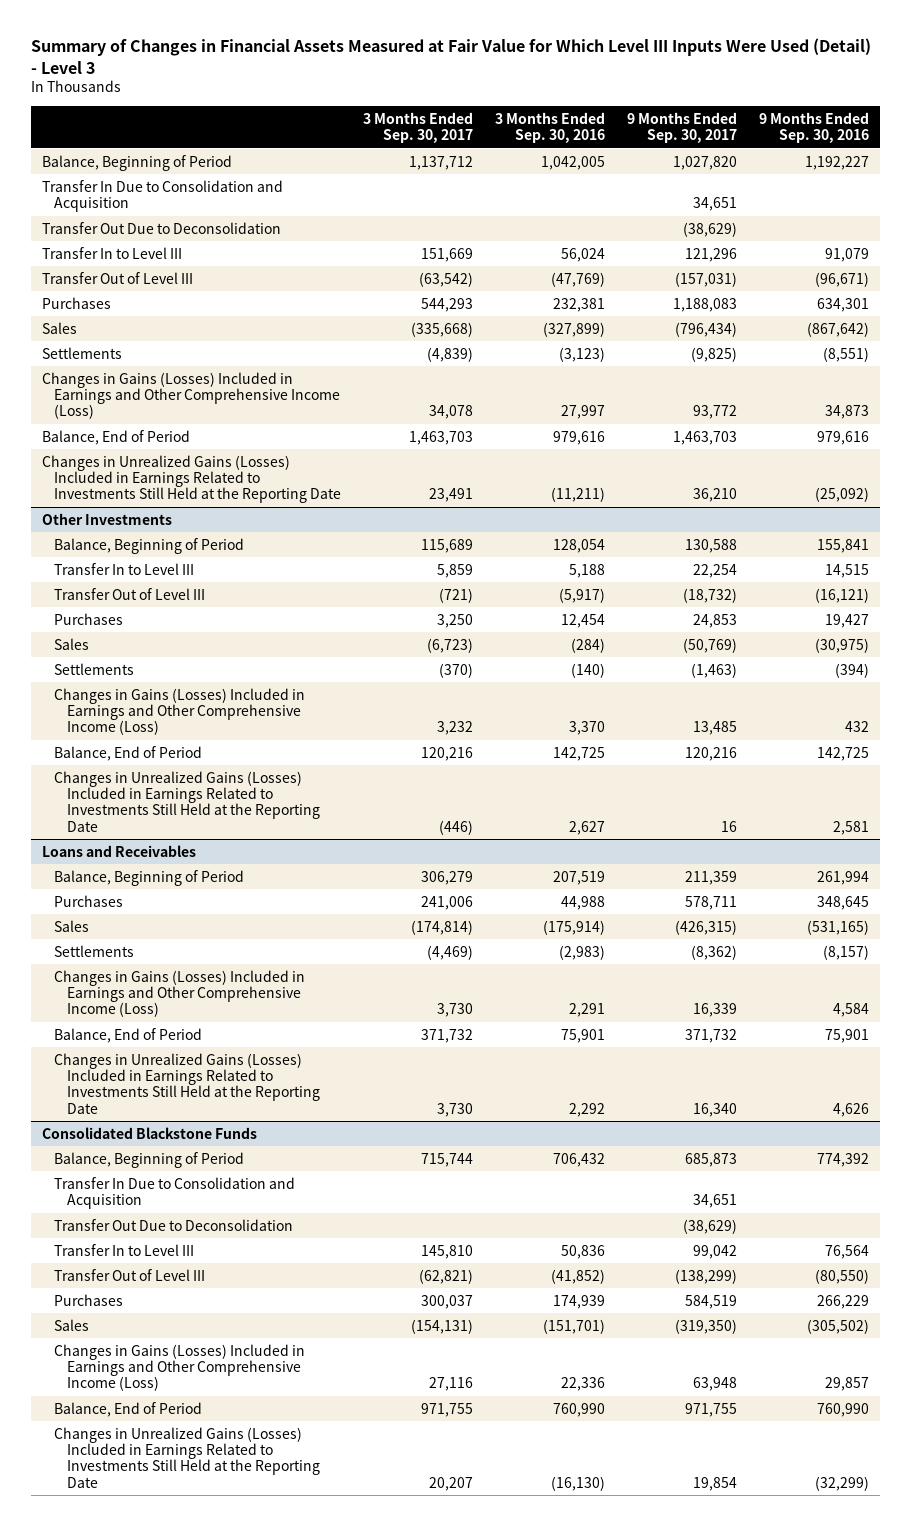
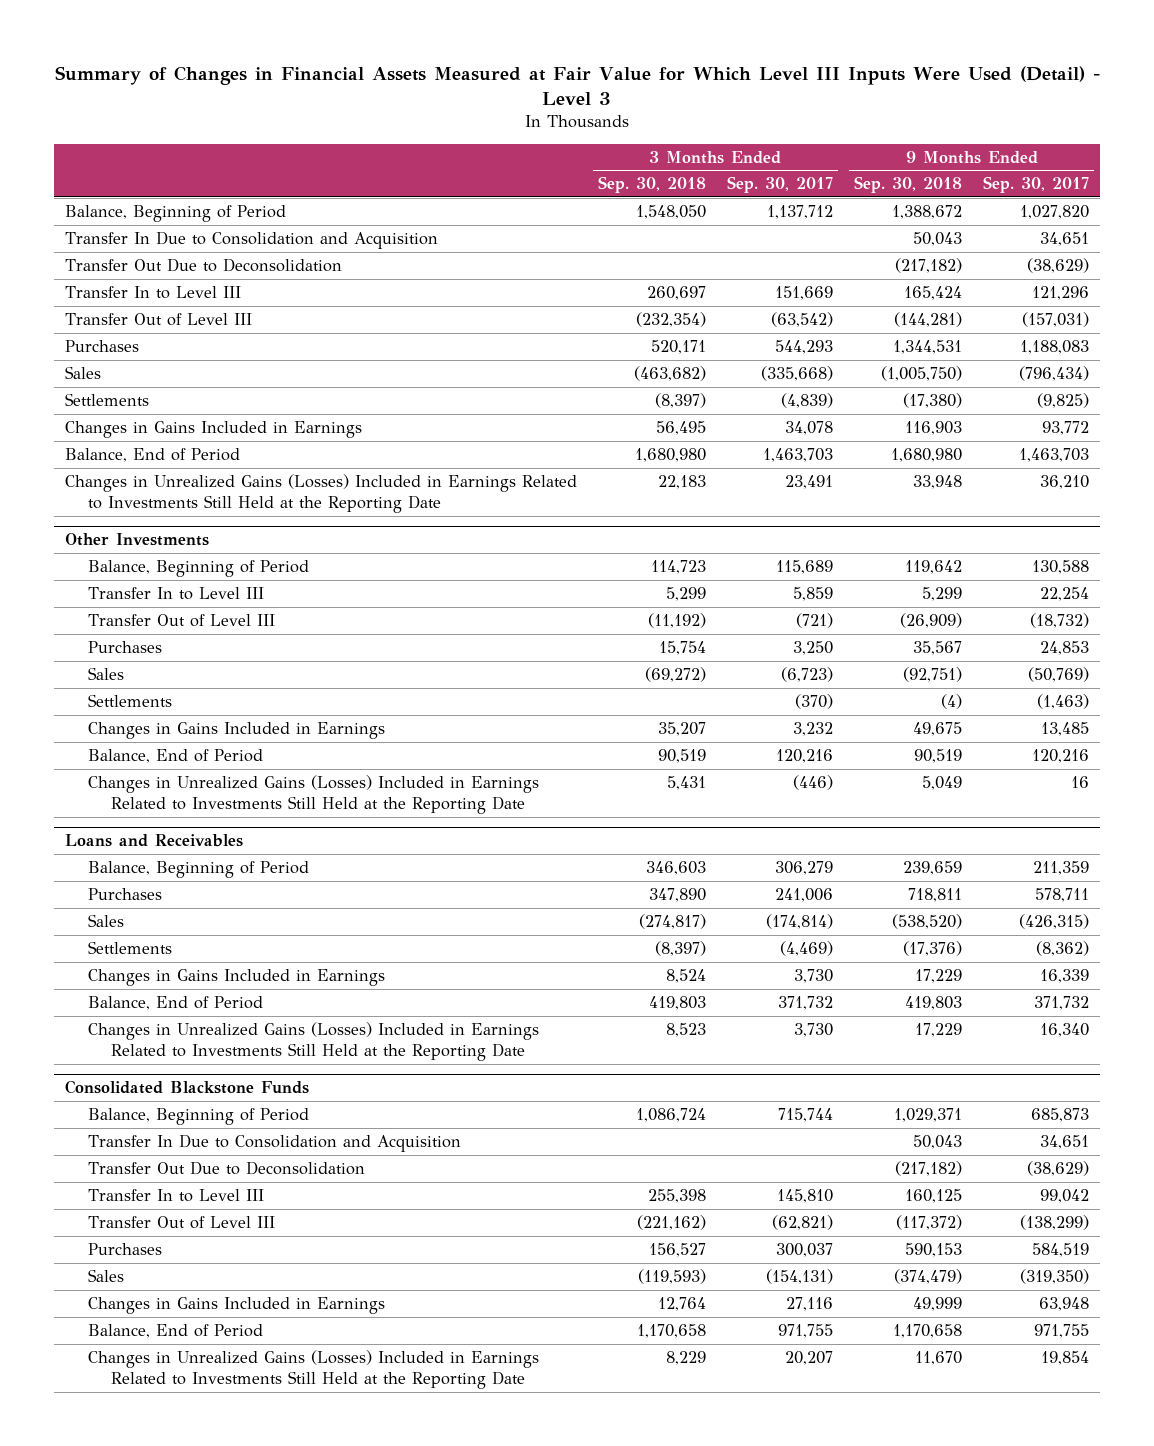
- | 3 Months Ended Sep. 30, 2017 | 3 Months Ended Sep. 30, 2016 | 9 Months Ended Sep. 30, 2017 | 9 Months Ended Sep. 30, 2016
+ | 3 Months Ended Sep. 30, 2018 | 3 Months Ended Sep. 30, 2017 | 9 Months Ended Sep. 30, 2018 | 9 Months Ended Sep. 30, 2017
- Changes in Gains (Losses) Included in Earnings and Other Comprehensive Income (Loss) | 34,078 | 27,997 | 93,772 | 34,873
+ Changes in Gains Included in Earnings | 56,495 | 34,078 | 116,903 | 93,772
@ Other Investments
- Changes in Gains (Losses) Included in Earnings and Other Comprehensive Income (Loss) | 3,232 | 3,370 | 13,485 | 432
+ Changes in Gains Included in Earnings | 35,207 | 3,232 | 49,675 | 13,485
@ Loans and Receivables
- Changes in Gains (Losses) Included in Earnings and Other Comprehensive Income (Loss) | 3,730 | 2,291 | 16,339 | 4,584
+ Changes in Gains Included in Earnings | 8,524 | 3,730 | 17,229 | 16,339
@ Consolidated Blackstone Funds
- Changes in Gains (Losses) Included in Earnings and Other Comprehensive Income (Loss) | 27,116 | 22,336 | 63,948 | 29,857
+ Changes in Gains Included in Earnings | 12,764 | 27,116 | 49,999 | 63,948

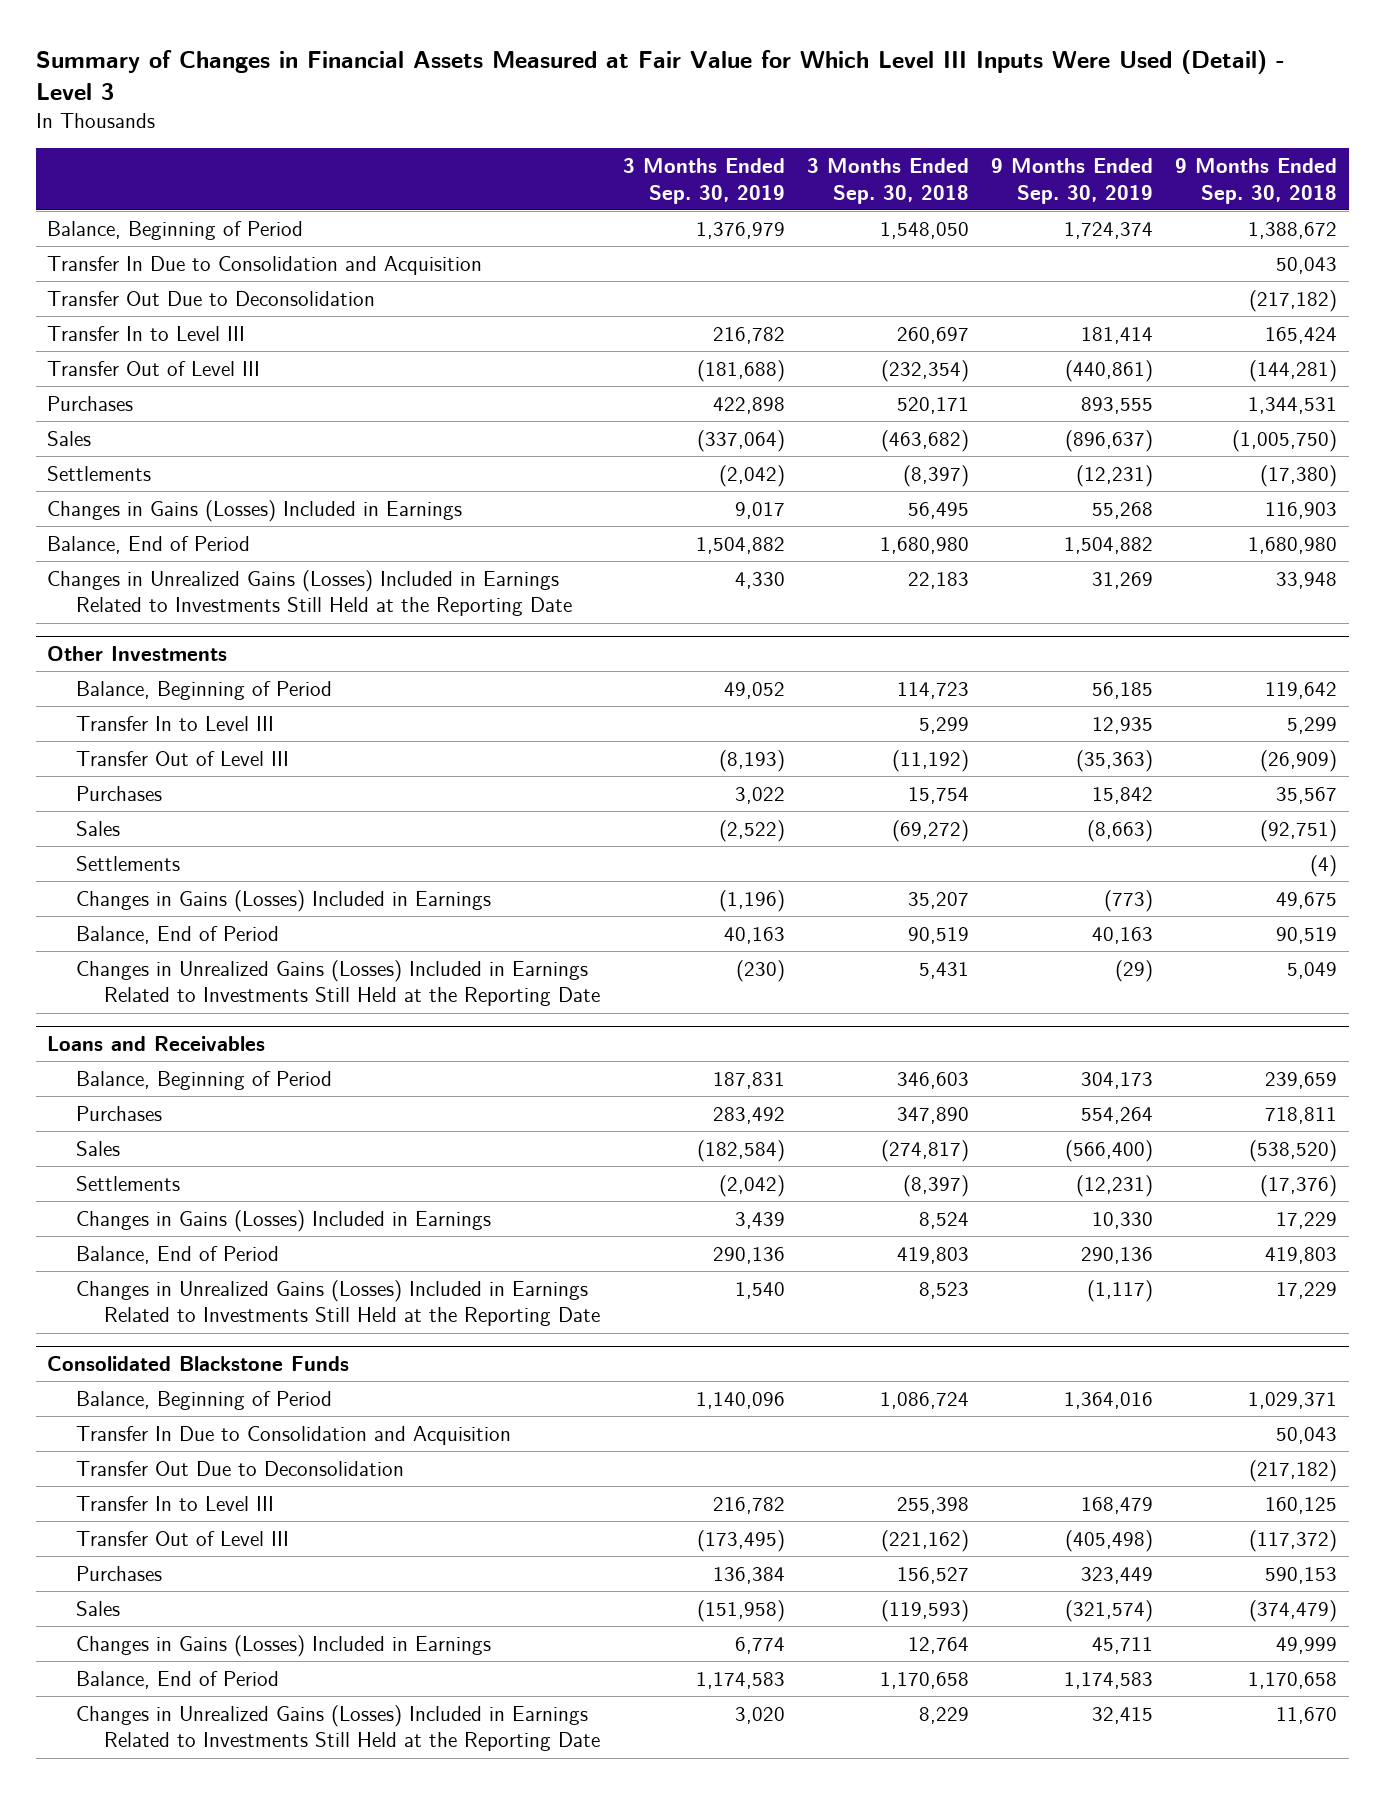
- | 3 Months Ended Sep. 30, 2018 | 3 Months Ended Sep. 30, 2017 | 9 Months Ended Sep. 30, 2018 | 9 Months Ended Sep. 30, 2017
+ | 3 Months Ended Sep. 30, 2019 | 3 Months Ended Sep. 30, 2018 | 9 Months Ended Sep. 30, 2019 | 9 Months Ended Sep. 30, 2018
- Changes in Gains Included in Earnings | 56,495 | 34,078 | 116,903 | 93,772
+ Changes in Gains (Losses) Included in Earnings | 9,017 | 56,495 | 55,268 | 116,903
@ Other Investments
- Changes in Gains Included in Earnings | 35,207 | 3,232 | 49,675 | 13,485
+ Changes in Gains (Losses) Included in Earnings | (1,196) | 35,207 | (773) | 49,675
@ Loans and Receivables
- Changes in Gains Included in Earnings | 8,524 | 3,730 | 17,229 | 16,339
+ Changes in Gains (Losses) Included in Earnings | 3,439 | 8,524 | 10,330 | 17,229
@ Consolidated Blackstone Funds
- Changes in Gains Included in Earnings | 12,764 | 27,116 | 49,999 | 63,948
+ Changes in Gains (Losses) Included in Earnings | 6,774 | 12,764 | 45,711 | 49,999

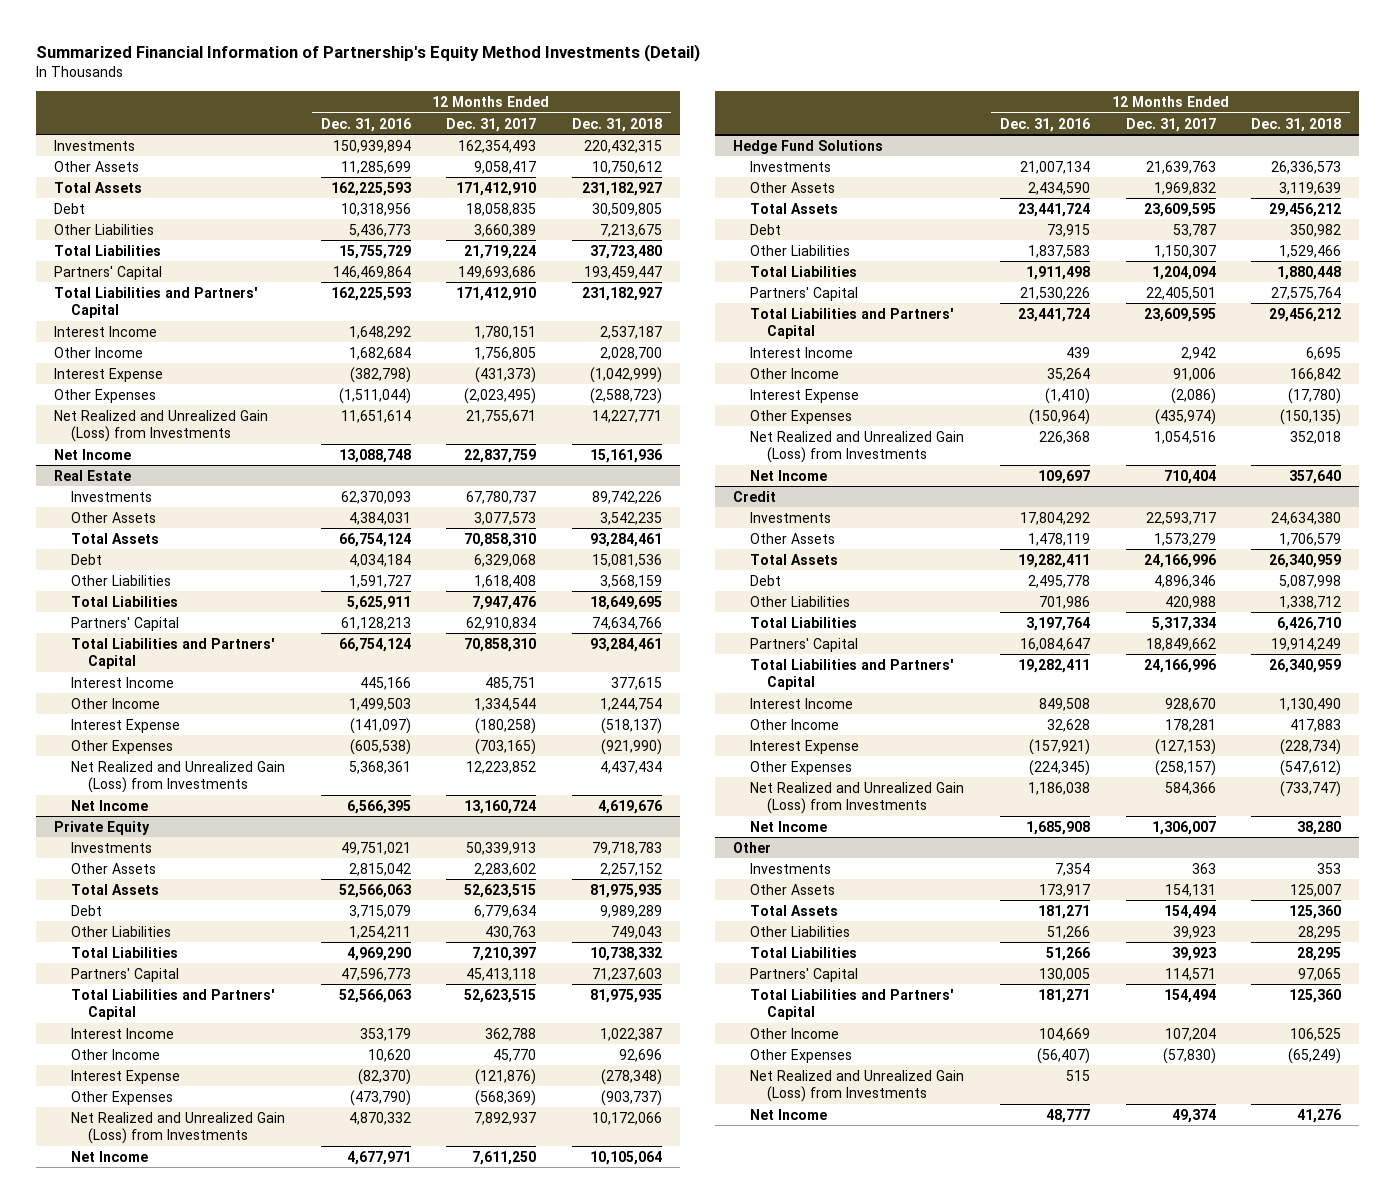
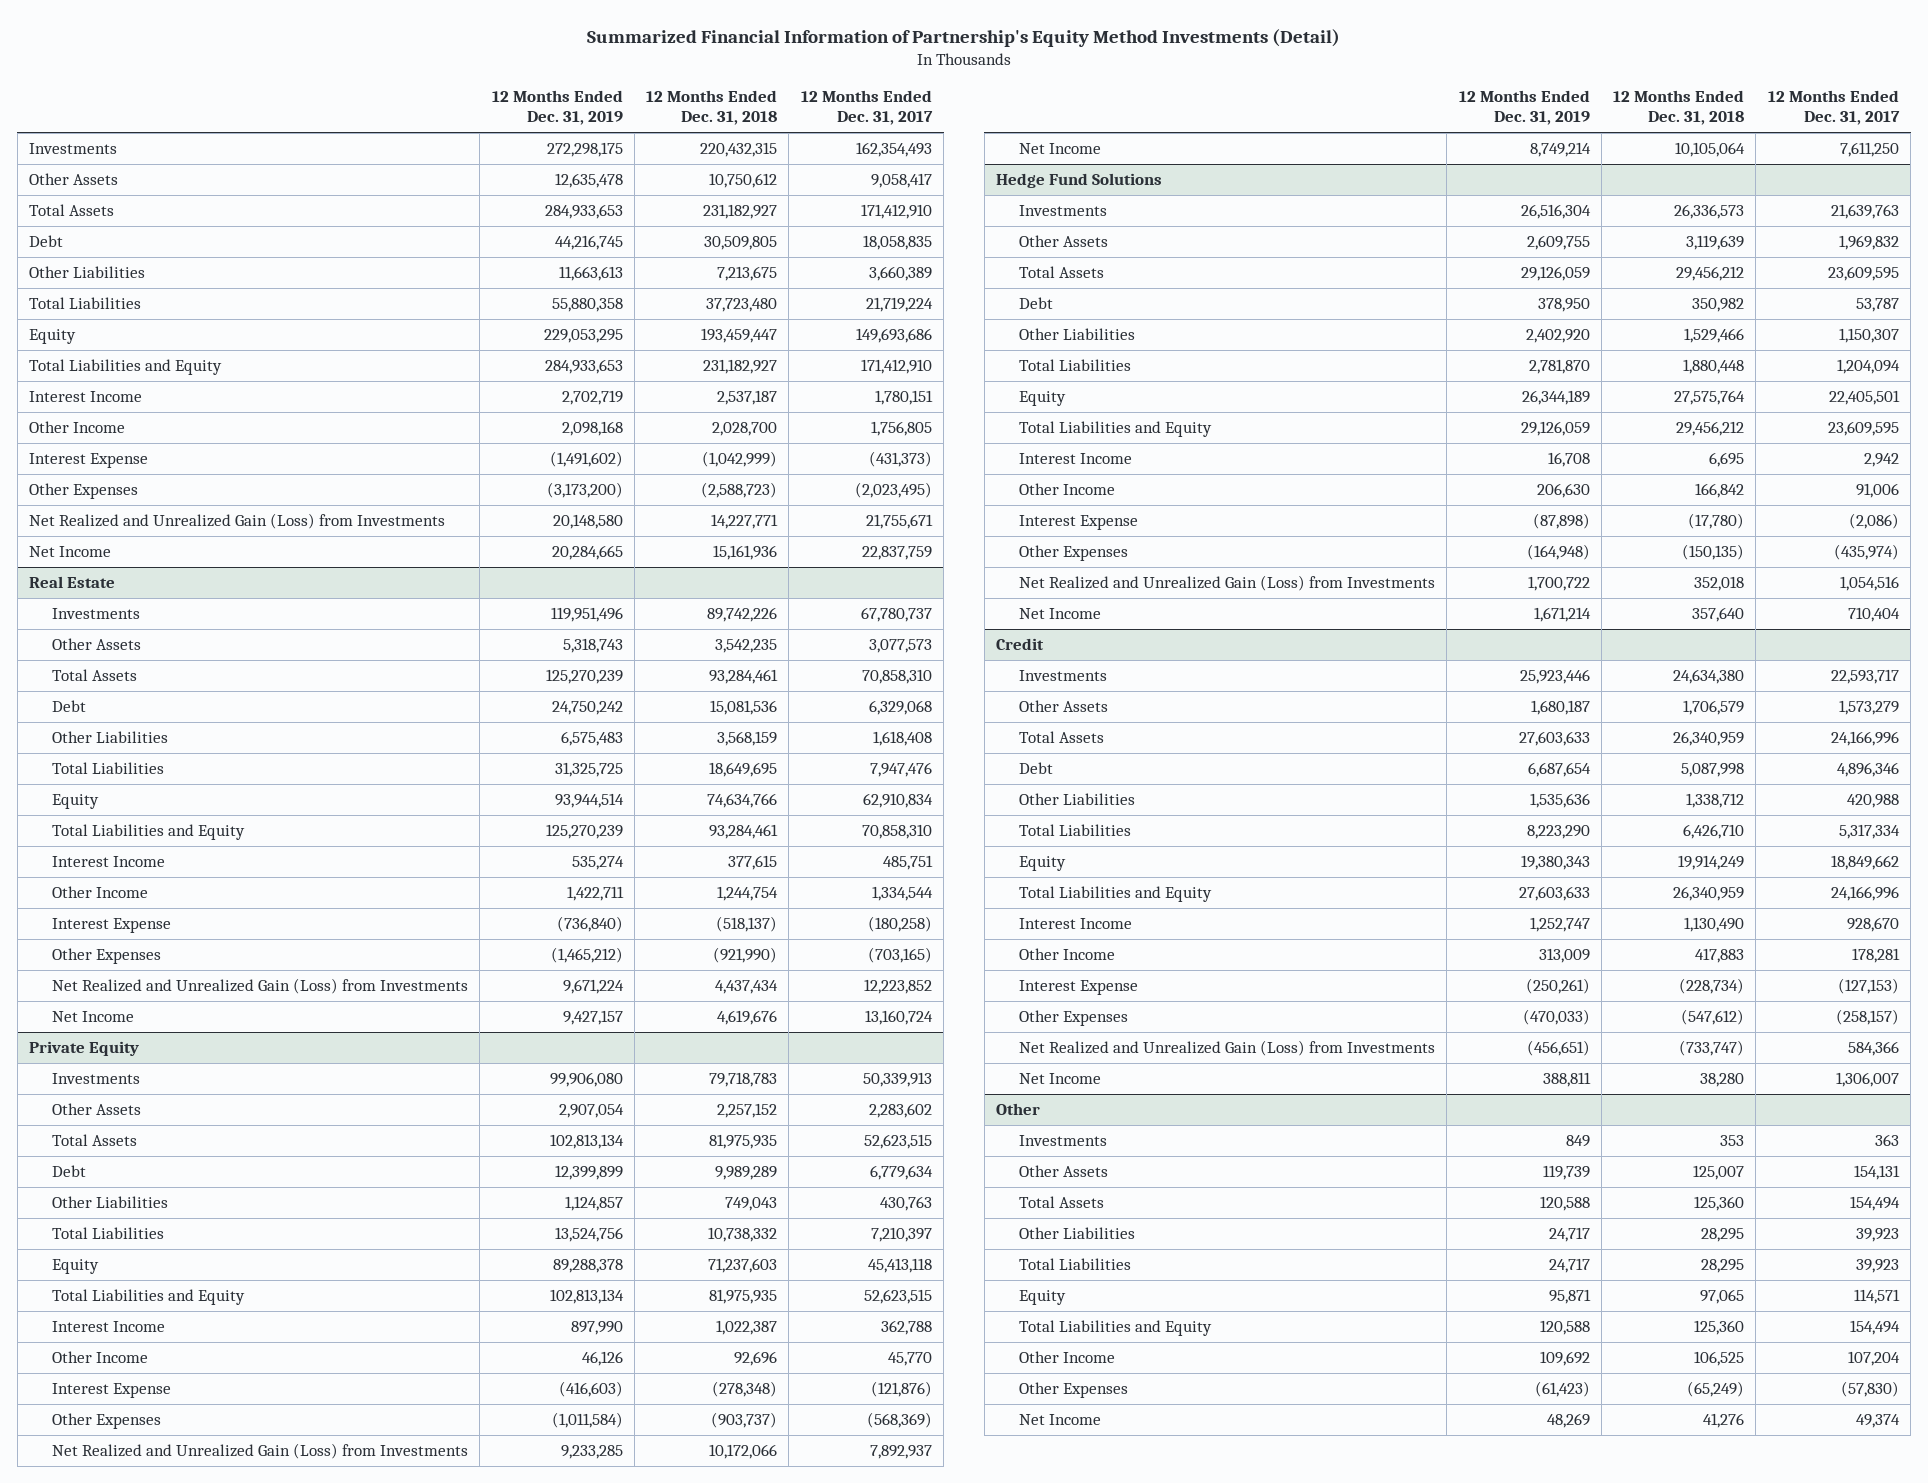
- | 12 Months Ended Dec. 31, 2016 | 12 Months Ended Dec. 31, 2017 | 12 Months Ended Dec. 31, 2018
+ | 12 Months Ended Dec. 31, 2019 | 12 Months Ended Dec. 31, 2018 | 12 Months Ended Dec. 31, 2017
- Partners' Capital | 146,469,864 | 149,693,686 | 193,459,447
- Total Liabilities and Partners' Capital | 162,225,593 | 171,412,910 | 231,182,927
+ Equity | 229,053,295 | 193,459,447 | 149,693,686
+ Total Liabilities and Equity | 284,933,653 | 231,182,927 | 171,412,910
@ Real Estate
- Partners' Capital | 61,128,213 | 62,910,834 | 74,634,766
- Total Liabilities and Partners' Capital | 66,754,124 | 70,858,310 | 93,284,461
+ Equity | 93,944,514 | 74,634,766 | 62,910,834
+ Total Liabilities and Equity | 125,270,239 | 93,284,461 | 70,858,310
@ Private Equity
- Partners' Capital | 47,596,773 | 45,413,118 | 71,237,603
- Total Liabilities and Partners' Capital | 52,566,063 | 52,623,515 | 81,975,935
+ Equity | 89,288,378 | 71,237,603 | 45,413,118
+ Total Liabilities and Equity | 102,813,134 | 81,975,935 | 52,623,515
@ Hedge Fund Solutions
- Partners' Capital | 21,530,226 | 22,405,501 | 27,575,764
- Total Liabilities and Partners' Capital | 23,441,724 | 23,609,595 | 29,456,212
+ Equity | 26,344,189 | 27,575,764 | 22,405,501
+ Total Liabilities and Equity | 29,126,059 | 29,456,212 | 23,609,595
@ Credit
- Partners' Capital | 16,084,647 | 18,849,662 | 19,914,249
- Total Liabilities and Partners' Capital | 19,282,411 | 24,166,996 | 26,340,959
+ Equity | 19,380,343 | 19,914,249 | 18,849,662
+ Total Liabilities and Equity | 27,603,633 | 26,340,959 | 24,166,996
@ Other
- Partners' Capital | 130,005 | 114,571 | 97,065
- Total Liabilities and Partners' Capital | 181,271 | 154,494 | 125,360
+ Equity | 95,871 | 97,065 | 114,571
+ Total Liabilities and Equity | 120,588 | 125,360 | 154,494
- Net Realized and Unrealized Gain (Loss) from Investments | 515 | |

